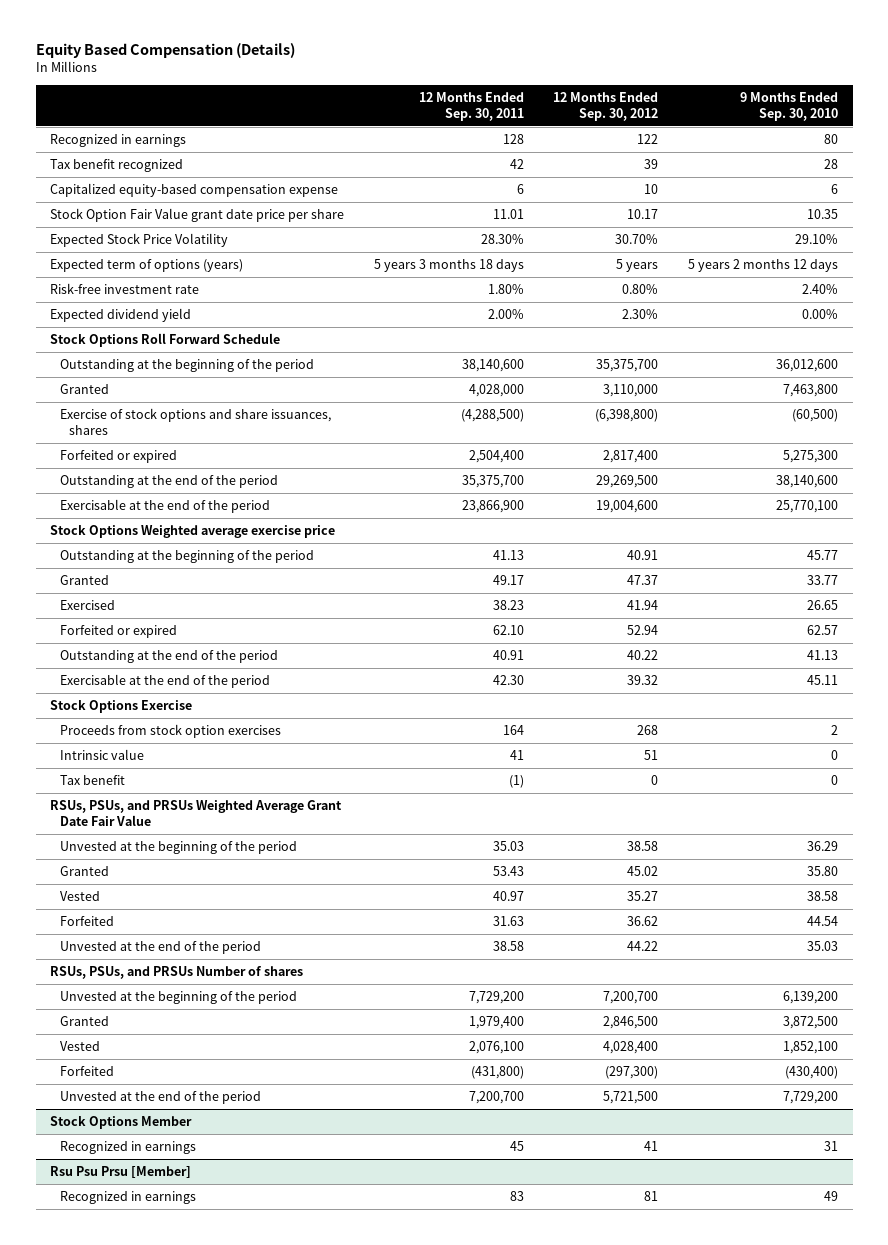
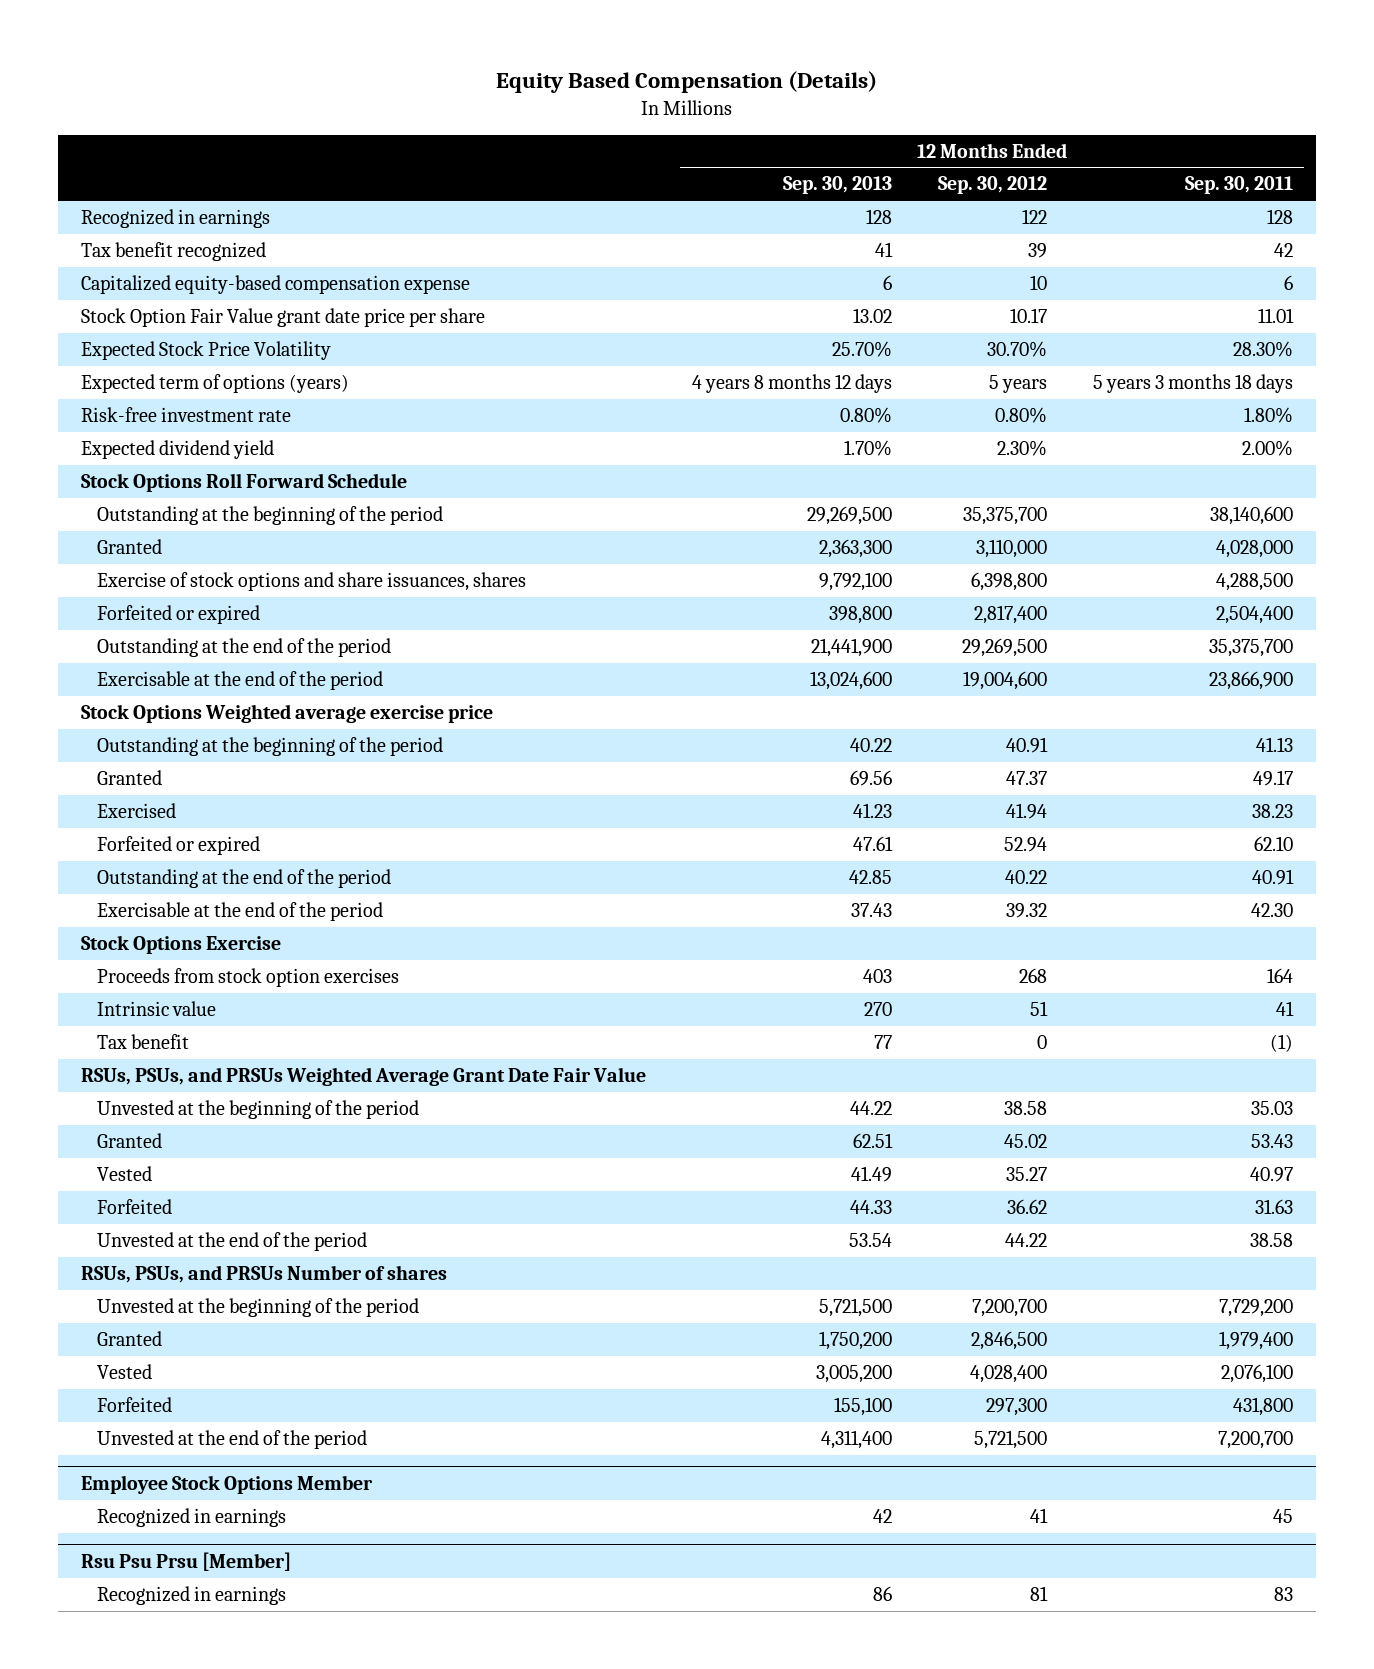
- | 12 Months Ended Sep. 30, 2011 | 12 Months Ended Sep. 30, 2012 | 9 Months Ended Sep. 30, 2010
+ | 12 Months Ended Sep. 30, 2013 | 12 Months Ended Sep. 30, 2012 | 12 Months Ended Sep. 30, 2011
- Exercise of stock options and share issuances, shares | (4,288,500) | (6,398,800) | (60,500)
+ Exercise of stock options and share issuances, shares | 9,792,100 | 6,398,800 | 4,288,500
- Forfeited | (431,800) | (297,300) | (430,400)
+ Forfeited | 155,100 | 297,300 | 431,800
- Stock Options Member
+ Employee Stock Options Member

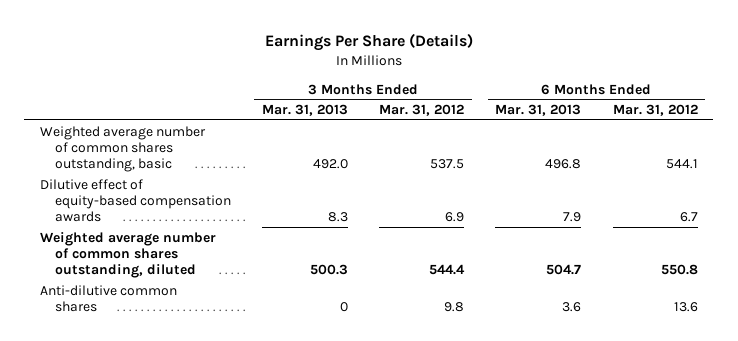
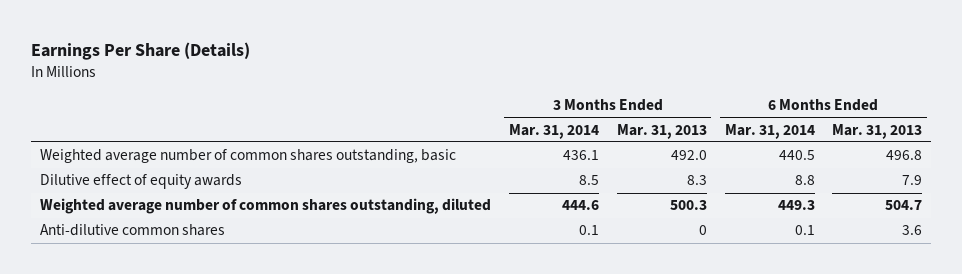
- | 3 Months Ended Mar. 31, 2013 | 3 Months Ended Mar. 31, 2012 | 6 Months Ended Mar. 31, 2013 | 6 Months Ended Mar. 31, 2012
+ | 3 Months Ended Mar. 31, 2014 | 3 Months Ended Mar. 31, 2013 | 6 Months Ended Mar. 31, 2014 | 6 Months Ended Mar. 31, 2013
- Dilutive effect of equity-based compensation awards | 8.3 | 6.9 | 7.9 | 6.7
+ Dilutive effect of equity awards | 8.5 | 8.3 | 8.8 | 7.9

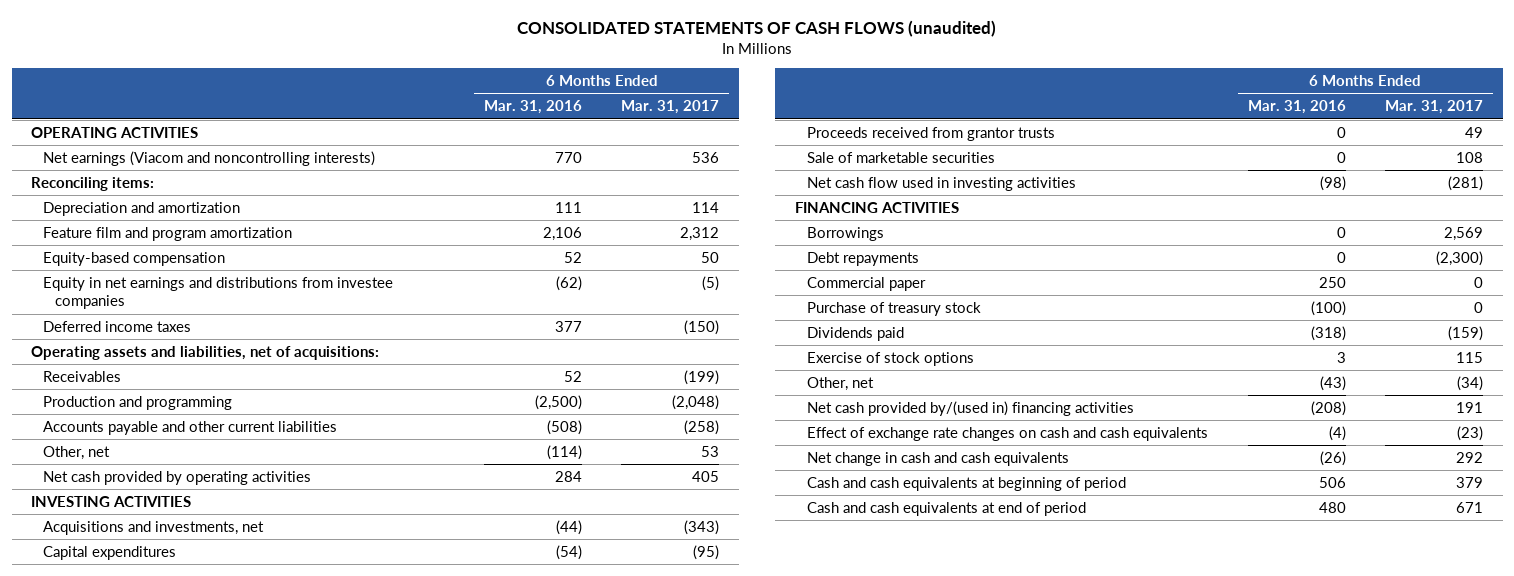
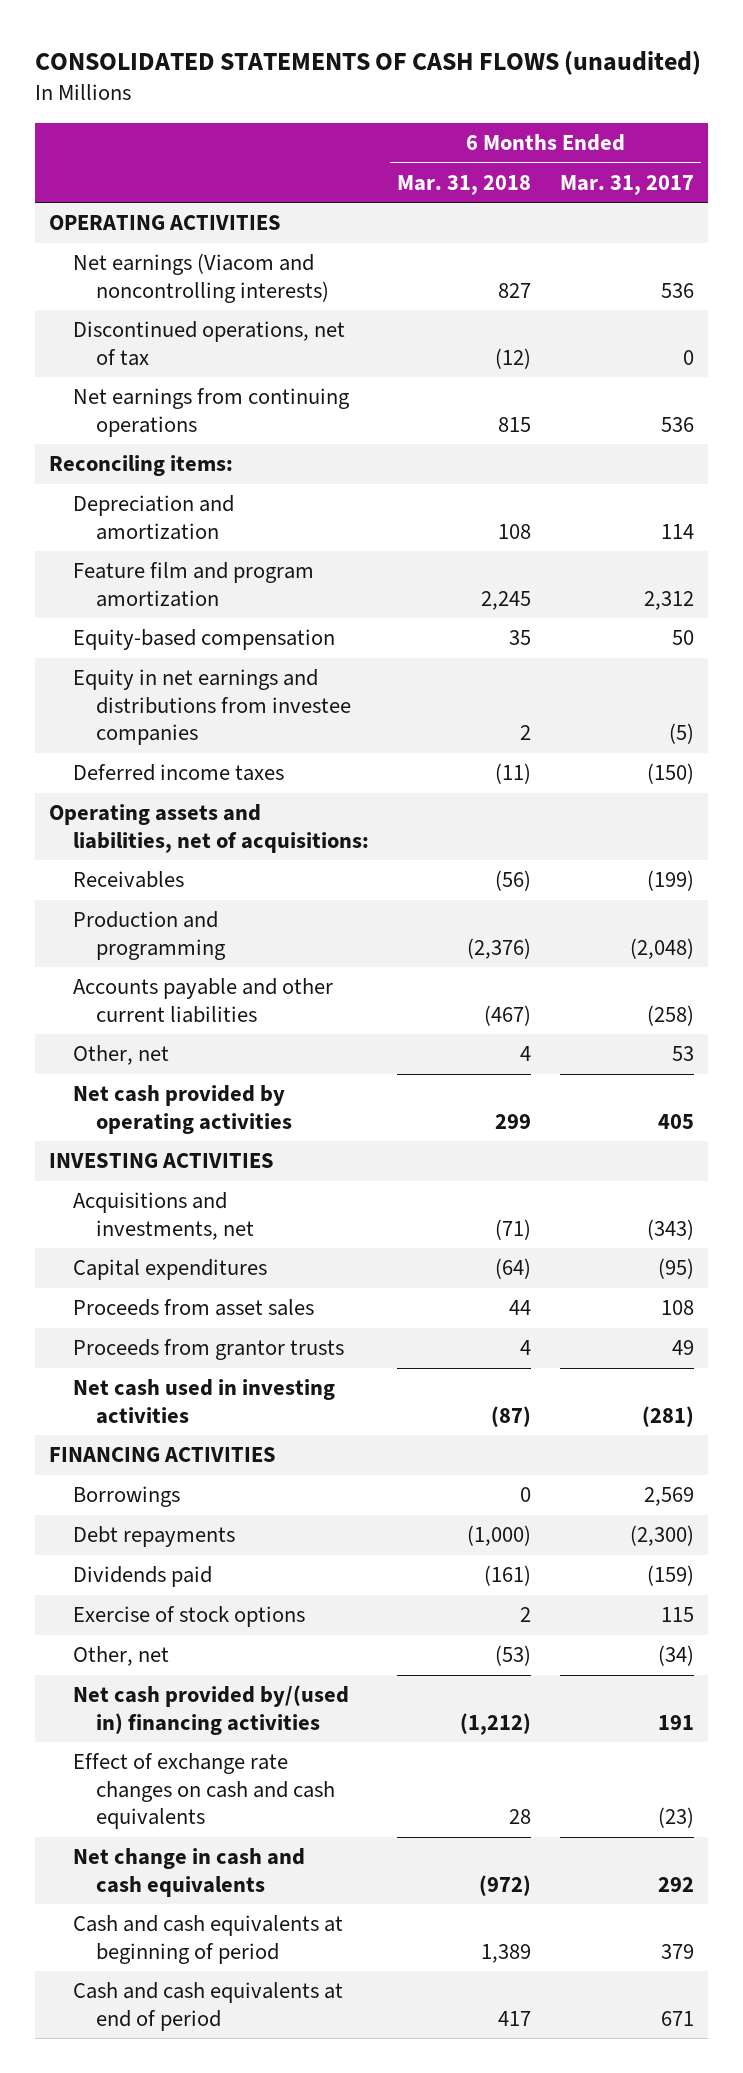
- | 6 Months Ended Mar. 31, 2016 | 6 Months Ended Mar. 31, 2017
+ | 6 Months Ended Mar. 31, 2018 | 6 Months Ended Mar. 31, 2017
+ Discontinued operations, net of tax | (12) | 0
+ Net earnings from continuing operations | 815 | 536
- Proceeds received from grantor trusts | 0 | 49
- Sale of marketable securities | 0 | 108
- Net cash flow used in investing activities | (98) | (281)
+ Proceeds from asset sales | 44 | 108
+ Proceeds from grantor trusts | 4 | 49
+ Net cash used in investing activities | (87) | (281)
- Commercial paper | 250 | 0
- Purchase of treasury stock | (100) | 0

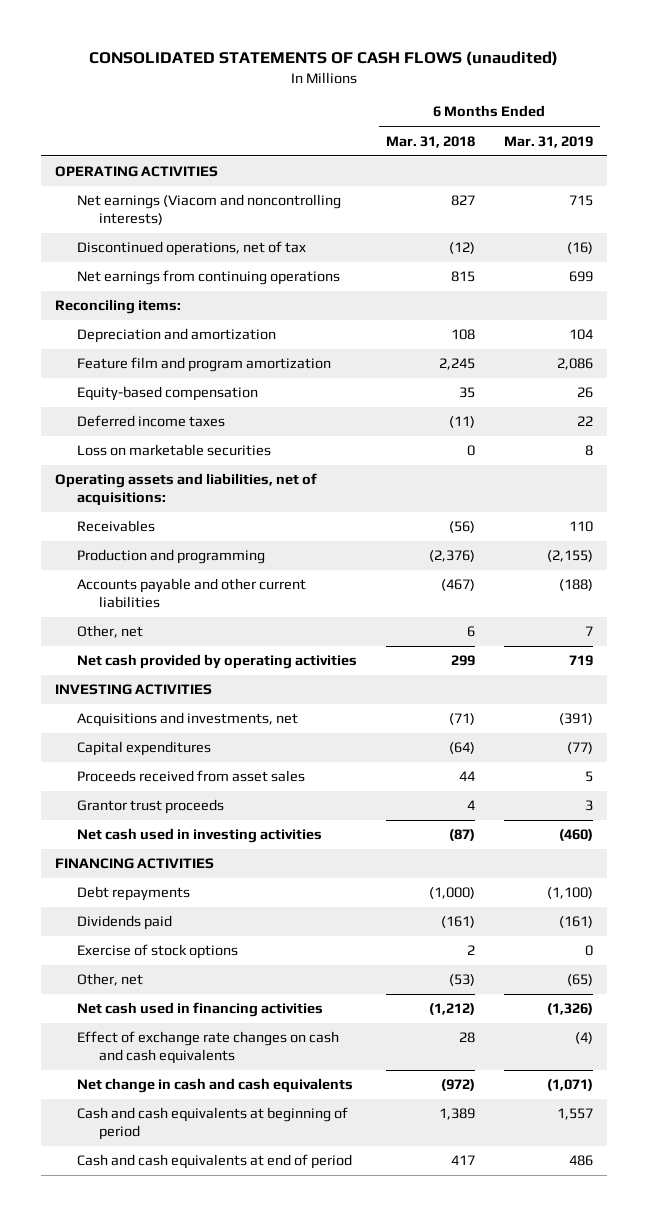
- | 6 Months Ended Mar. 31, 2018 | 6 Months Ended Mar. 31, 2017
+ | 6 Months Ended Mar. 31, 2018 | 6 Months Ended Mar. 31, 2019
- Equity in net earnings and distributions from investee companies | 2 | (5)
+ Loss on marketable securities | 0 | 8
- Other, net | 4 | 53
+ Other, net | 6 | 7
- Proceeds from asset sales | 44 | 108
- Proceeds from grantor trusts | 4 | 49
+ Proceeds received from asset sales | 44 | 5
+ Grantor trust proceeds | 4 | 3
- Borrowings | 0 | 2,569
- Net cash provided by/(used in) financing activities | (1,212) | 191
+ Net cash used in financing activities | (1,212) | (1,326)

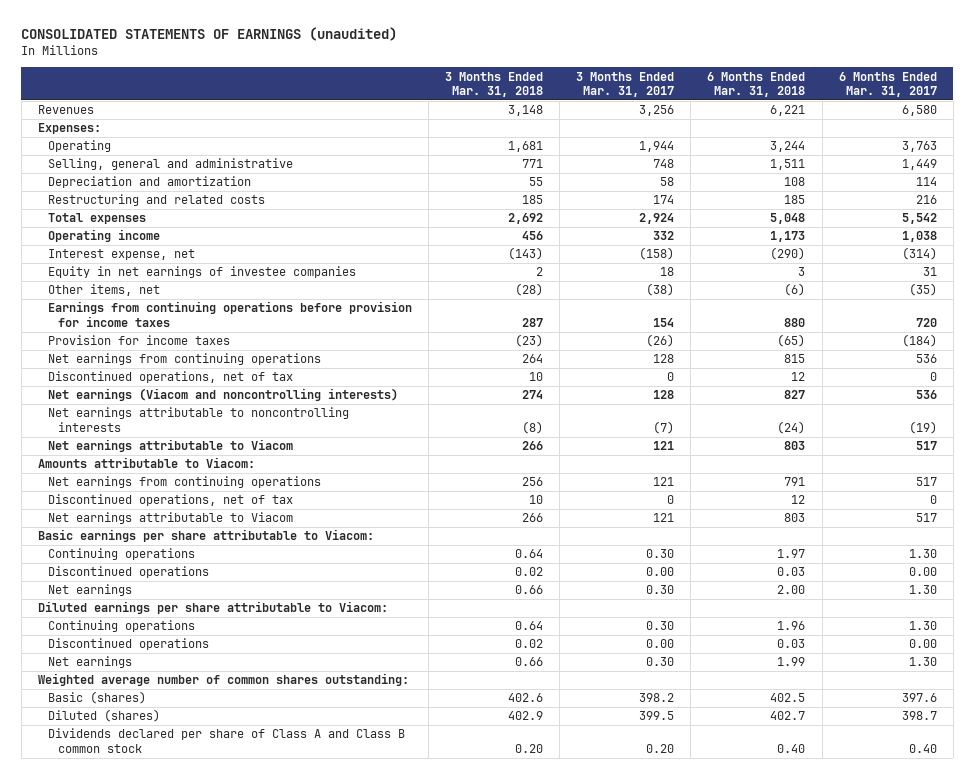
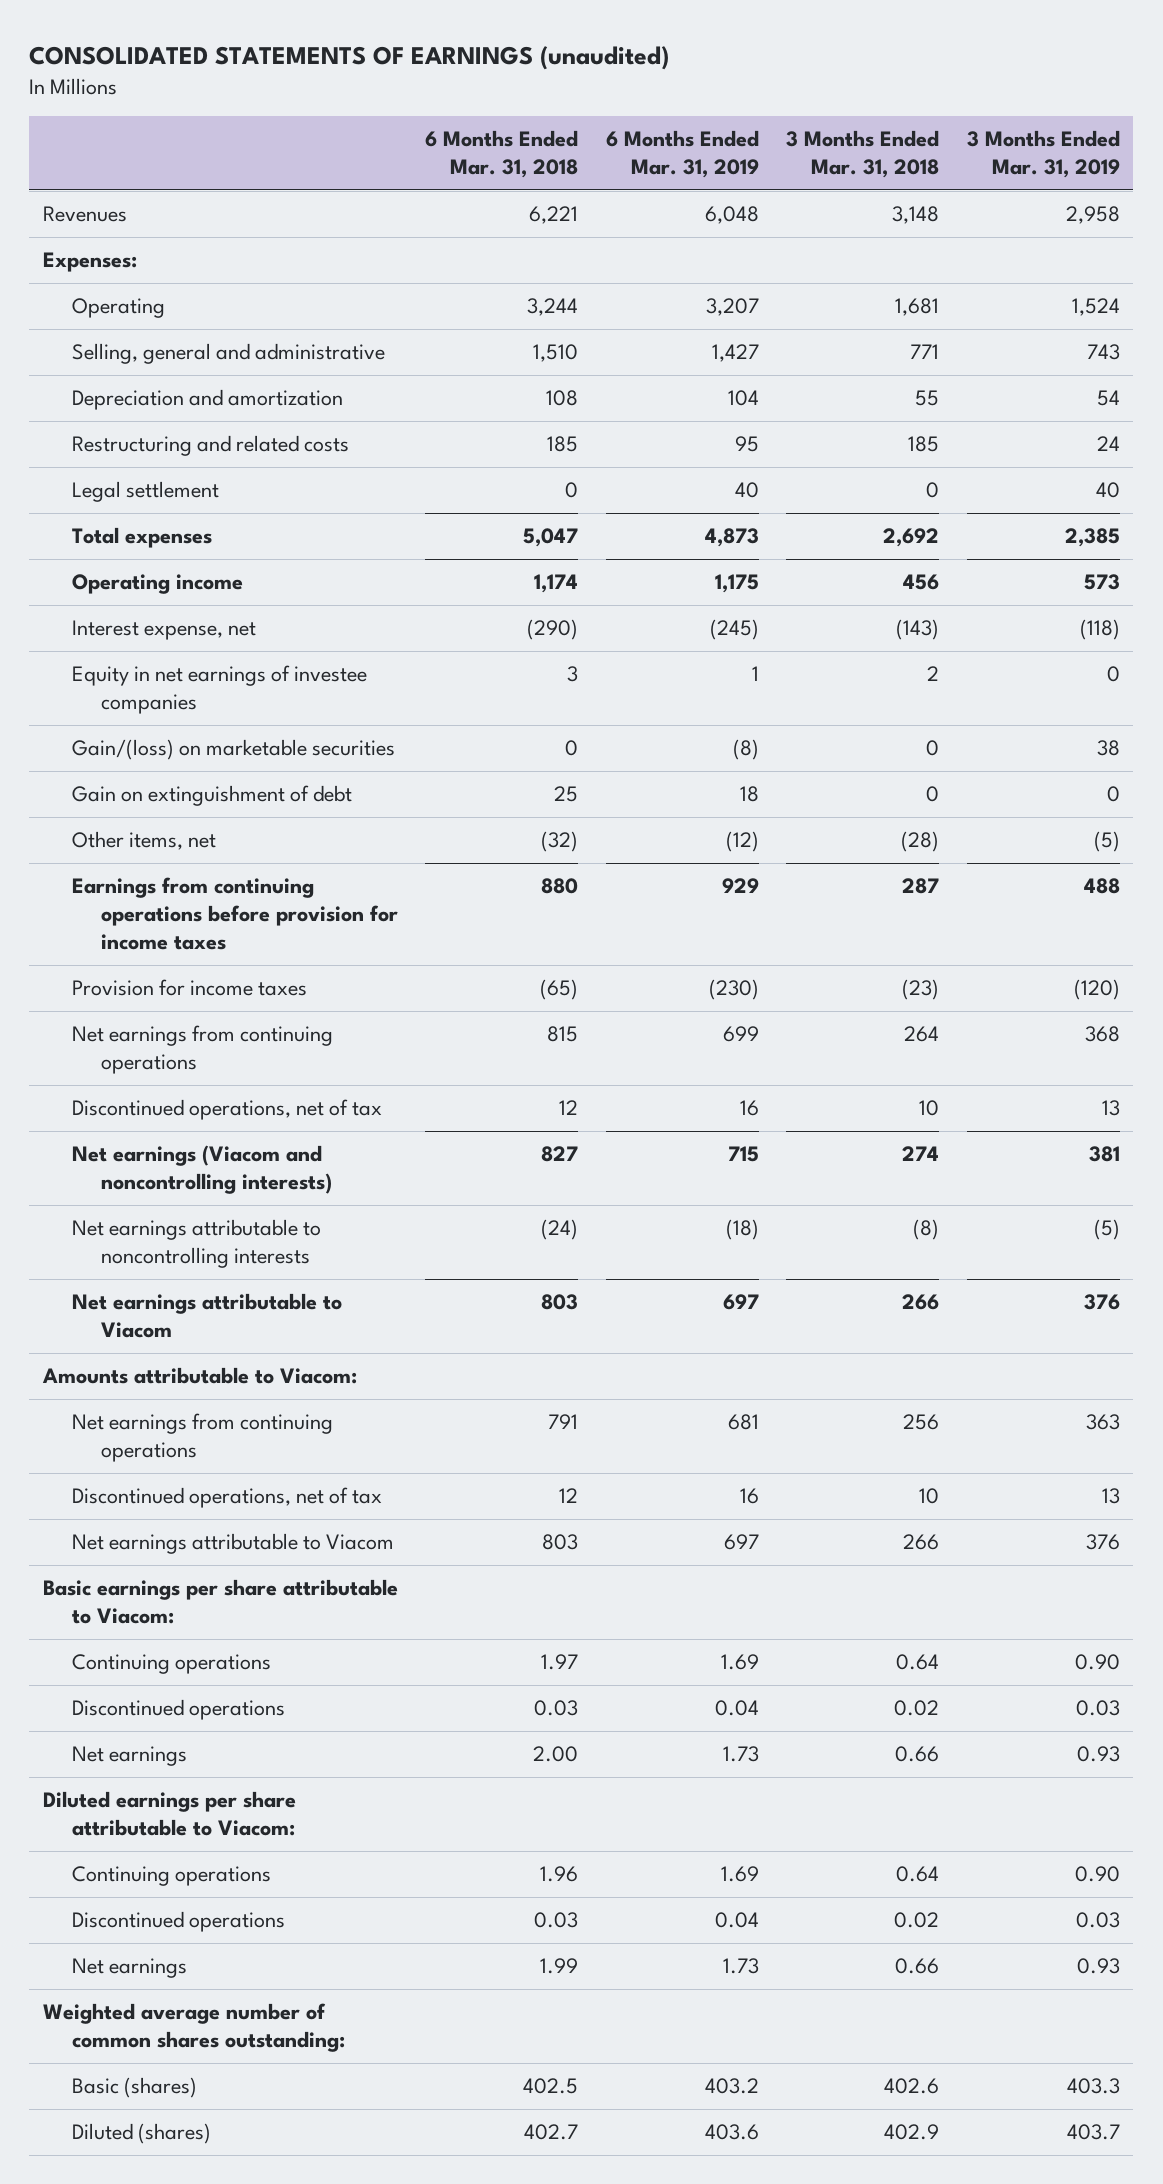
- | 3 Months Ended Mar. 31, 2018 | 3 Months Ended Mar. 31, 2017 | 6 Months Ended Mar. 31, 2018 | 6 Months Ended Mar. 31, 2017
+ | 6 Months Ended Mar. 31, 2018 | 6 Months Ended Mar. 31, 2019 | 3 Months Ended Mar. 31, 2018 | 3 Months Ended Mar. 31, 2019
- Selling, general and administrative | 771 | 748 | 1,511 | 1,449
+ Selling, general and administrative | 1,510 | 1,427 | 771 | 743
- Total expenses | 2,692 | 2,924 | 5,048 | 5,542
- Operating income | 456 | 332 | 1,173 | 1,038
+ Legal settlement | 0 | 40 | 0 | 40
+ Total expenses | 5,047 | 4,873 | 2,692 | 2,385
+ Operating income | 1,174 | 1,175 | 456 | 573
- Other items, net | (28) | (38) | (6) | (35)
+ Gain/(loss) on marketable securities | 0 | (8) | 0 | 38
+ Gain on extinguishment of debt | 25 | 18 | 0 | 0
+ Other items, net | (32) | (12) | (28) | (5)
- Dividends declared per share of Class A and Class B common stock | 0.20 | 0.20 | 0.40 | 0.40

